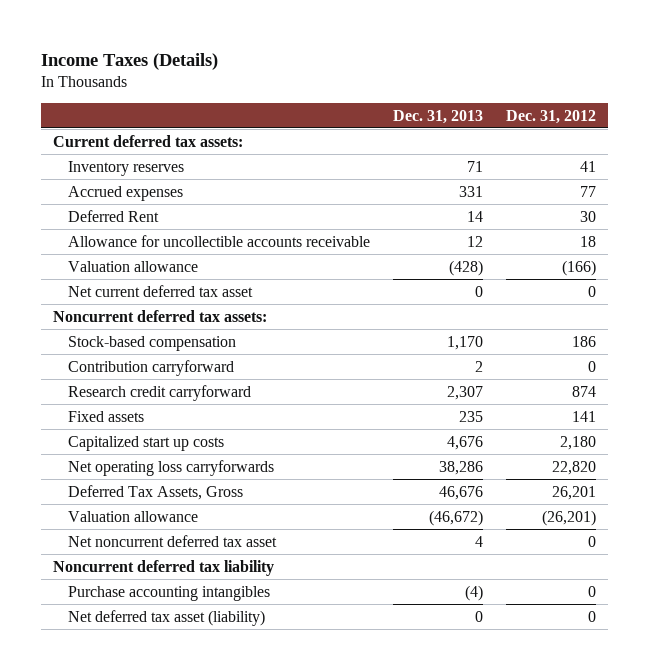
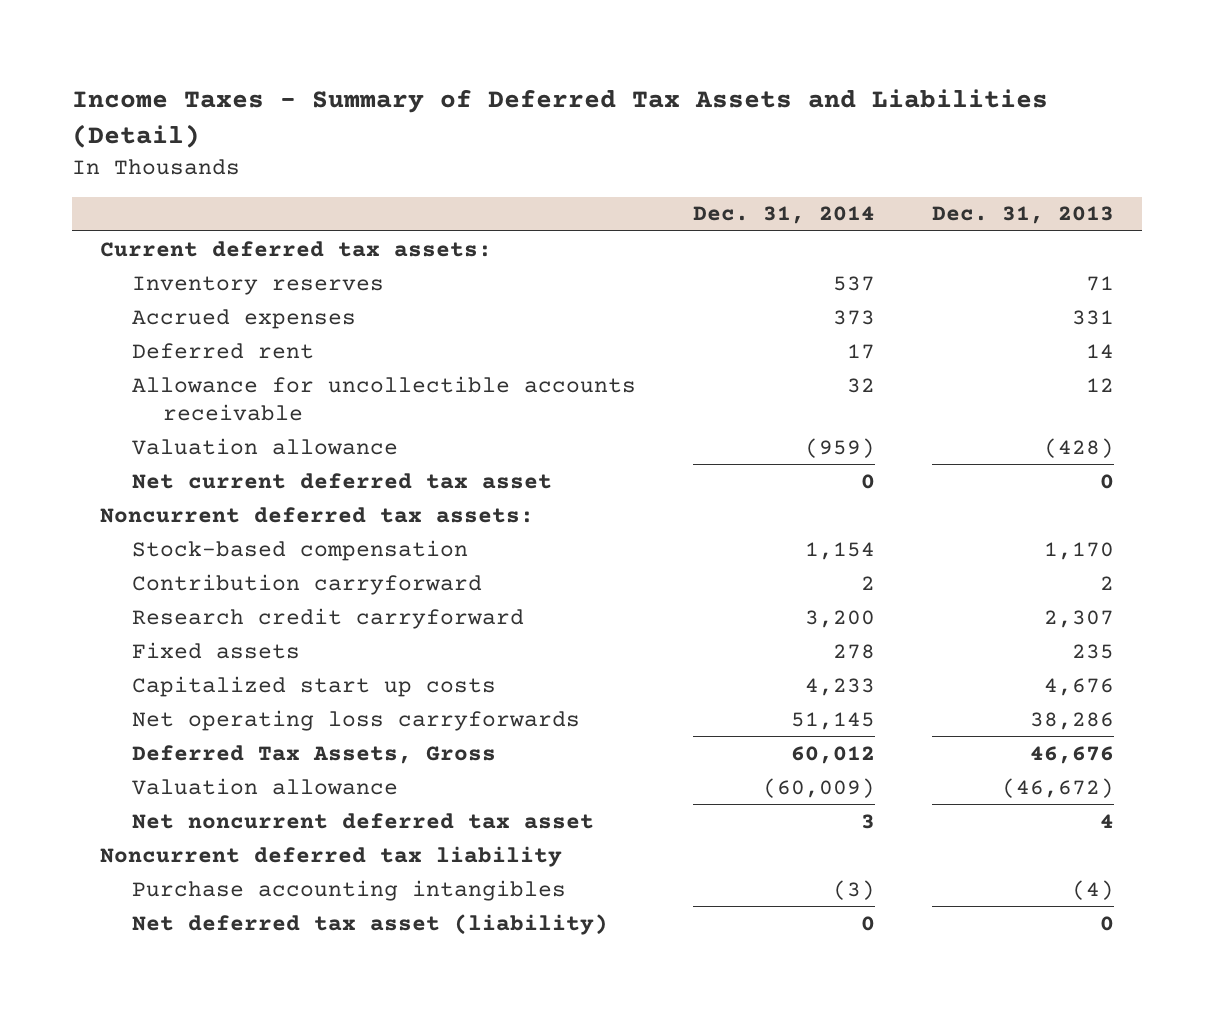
- Income Taxes (Details)
+ Income Taxes - Summary of Deferred Tax Assets and Liabilities (Detail)
- | Dec. 31, 2013 | Dec. 31, 2012
+ | Dec. 31, 2014 | Dec. 31, 2013
- Deferred Rent | 14 | 30
+ Deferred rent | 17 | 14

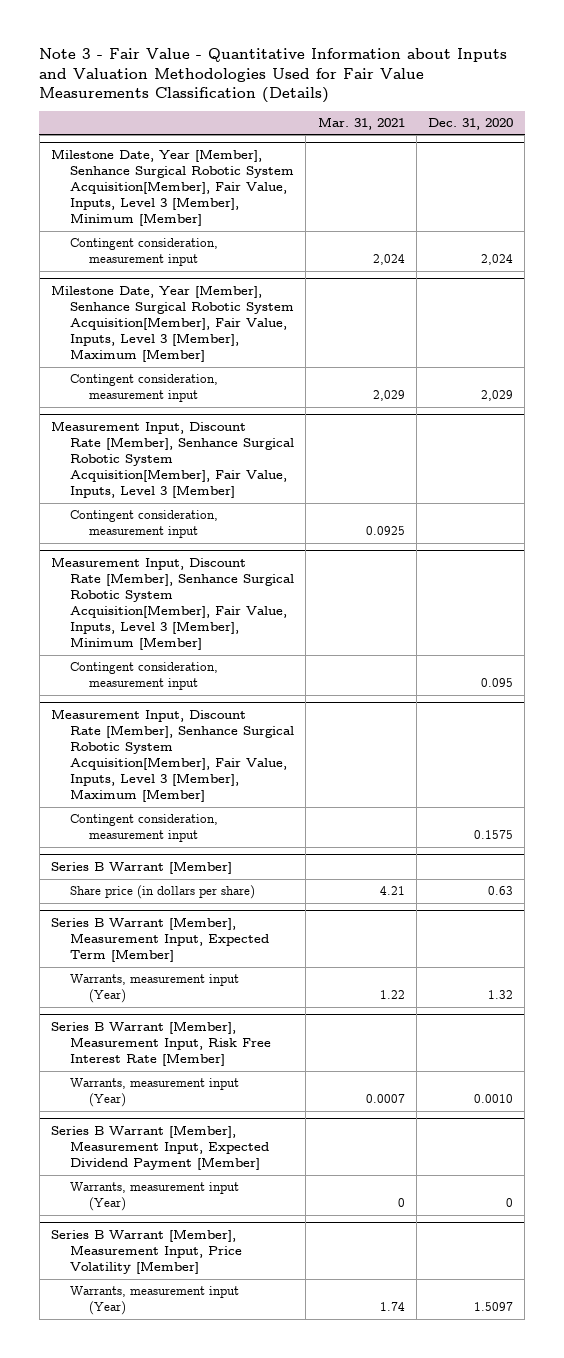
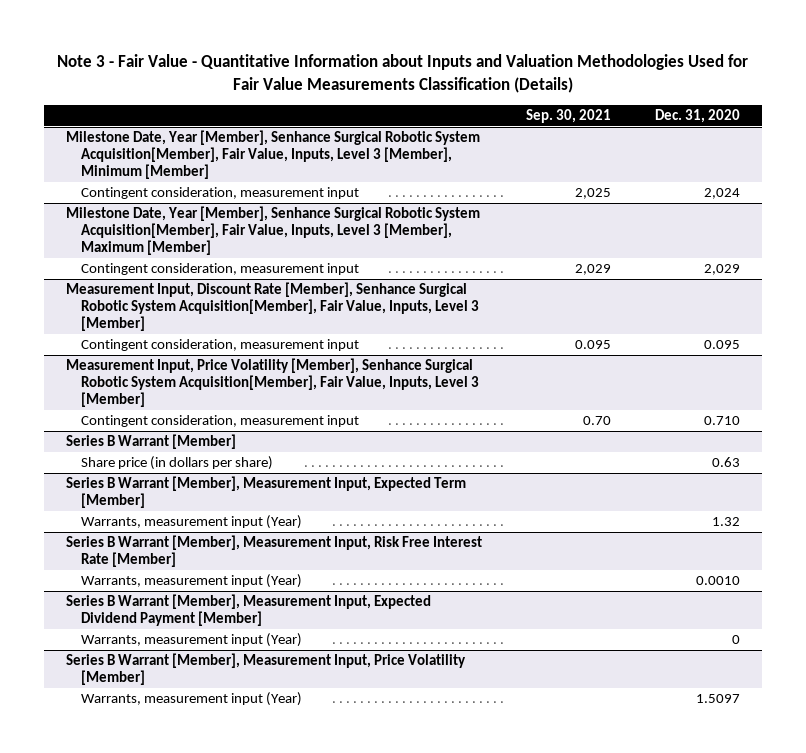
- | Mar. 31, 2021 | Dec. 31, 2020
+ | Sep. 30, 2021 | Dec. 31, 2020
@ Measurement Input, Discount Rate [Member], Senhance Surgical Robotic System Acquisition[Member], Fair Value, Inputs, Level 3 [Member]
- Contingent consideration, measurement input | 0.0925 |
- Measurement Input, Discount Rate [Member], Senhance Surgical Robotic System Acquisition[Member], Fair Value, Inputs, Level 3 [Member], Minimum [Member]
- Measurement Input, Discount Rate [Member], Senhance Surgical Robotic System Acquisition[Member], Fair Value, Inputs, Level 3 [Member], Maximum [Member]
- Contingent consideration, measurement input | | 0.1575
+ Measurement Input, Price Volatility [Member], Senhance Surgical Robotic System Acquisition[Member], Fair Value, Inputs, Level 3 [Member]
+ Contingent consideration, measurement input | 0.70 | 0.710

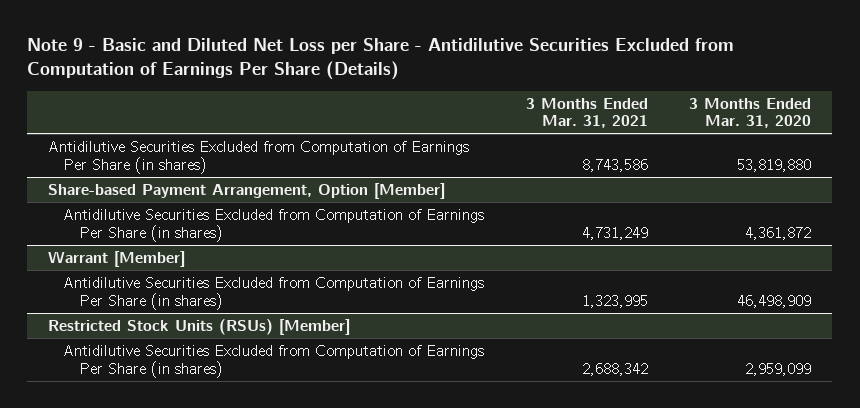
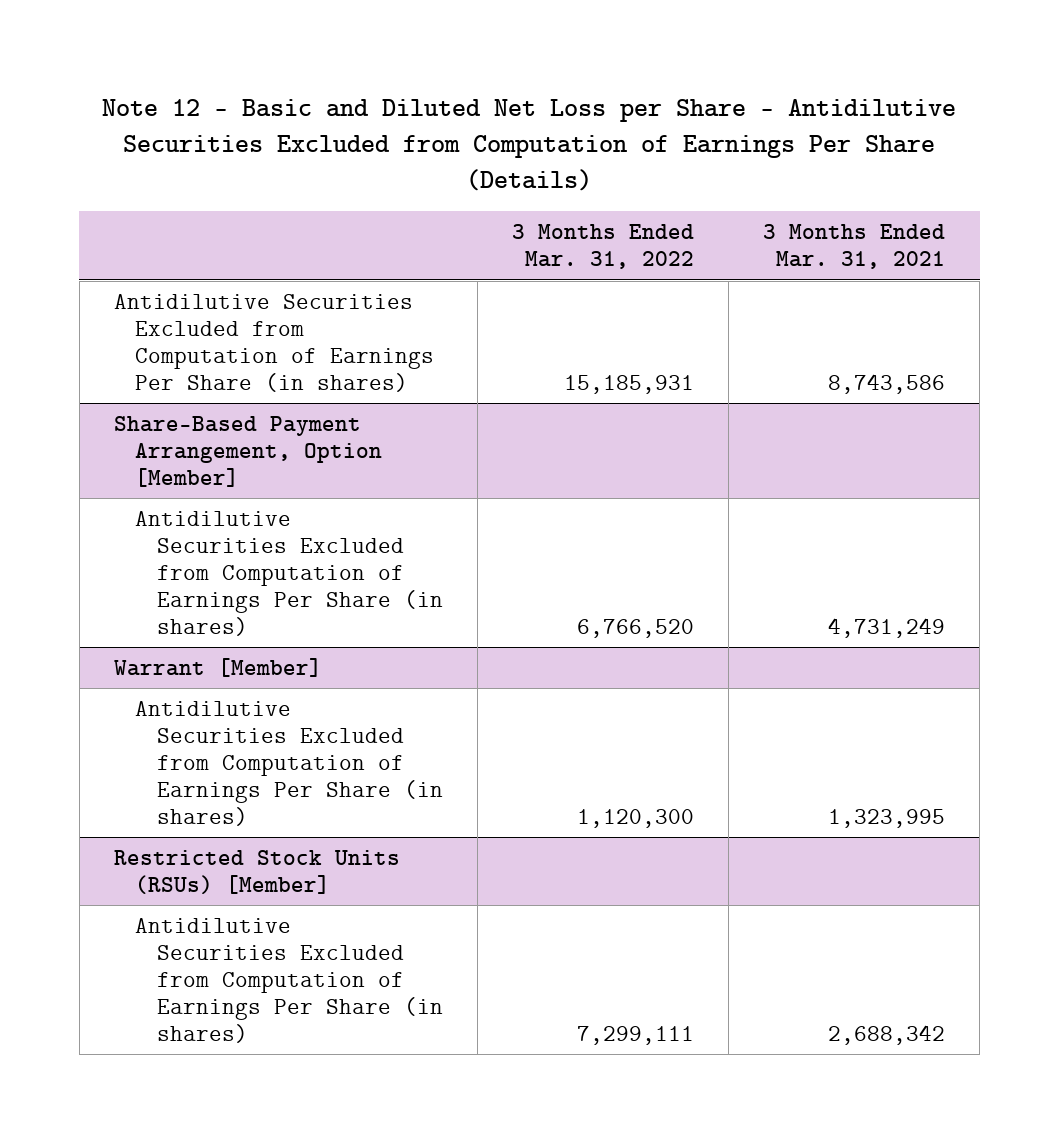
- Note 9 - Basic and Diluted Net Loss per Share - Antidilutive Securities Excluded from Computation of Earnings Per Share (Details)
+ Note 12 - Basic and Diluted Net Loss per Share - Antidilutive Securities Excluded from Computation of Earnings Per Share (Details)
- | 3 Months Ended Mar. 31, 2021 | 3 Months Ended Mar. 31, 2020
+ | 3 Months Ended Mar. 31, 2022 | 3 Months Ended Mar. 31, 2021
- Share-based Payment Arrangement, Option [Member]
+ Share-Based Payment Arrangement, Option [Member]

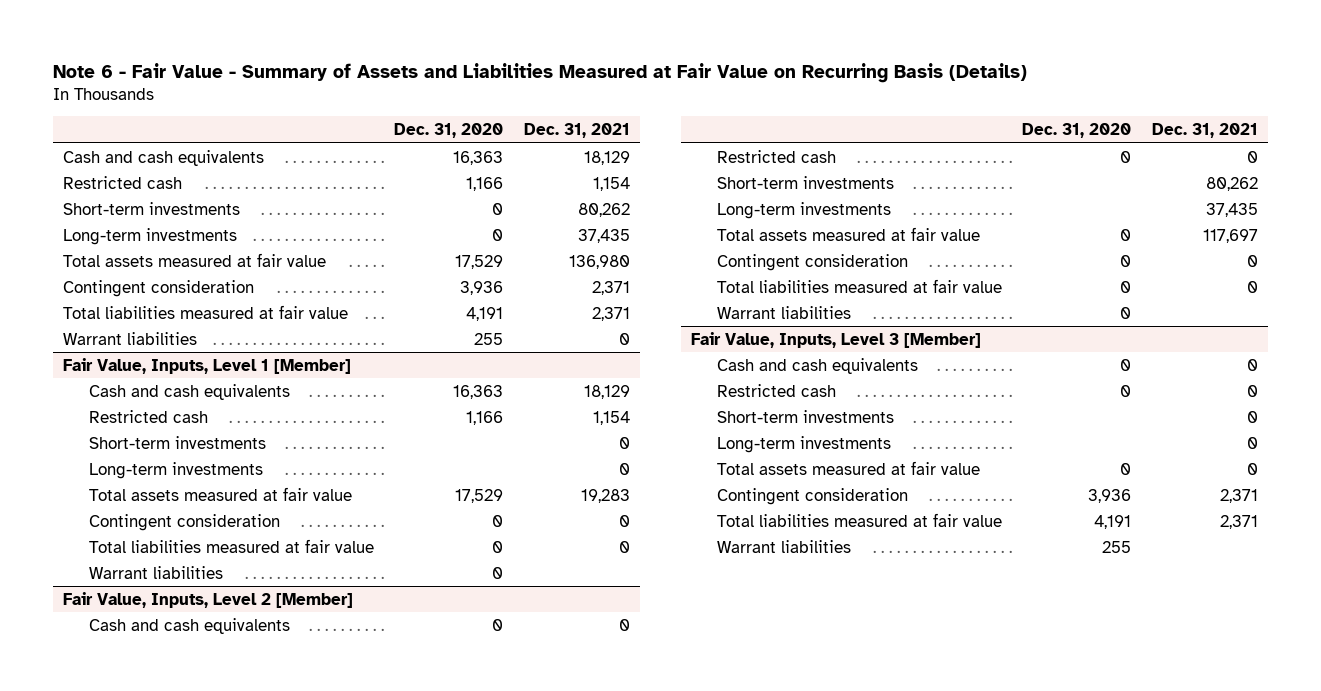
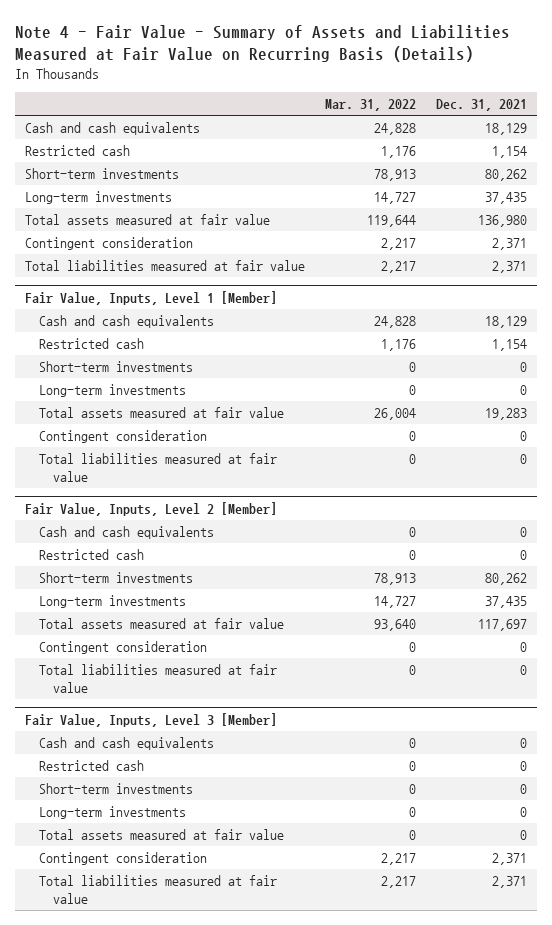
- Note 6 - Fair Value - Summary of Assets and Liabilities Measured at Fair Value on Recurring Basis (Details)
+ Note 4 - Fair Value - Summary of Assets and Liabilities Measured at Fair Value on Recurring Basis (Details)
- | Dec. 31, 2020 | Dec. 31, 2021
+ | Mar. 31, 2022 | Dec. 31, 2021
- Warrant liabilities | 255 | 0
@ Fair Value, Inputs, Level 1 [Member]
- Warrant liabilities | 0 |
@ Fair Value, Inputs, Level 2 [Member]
- Warrant liabilities | 0 |
@ Fair Value, Inputs, Level 3 [Member]
- Warrant liabilities | 255 |

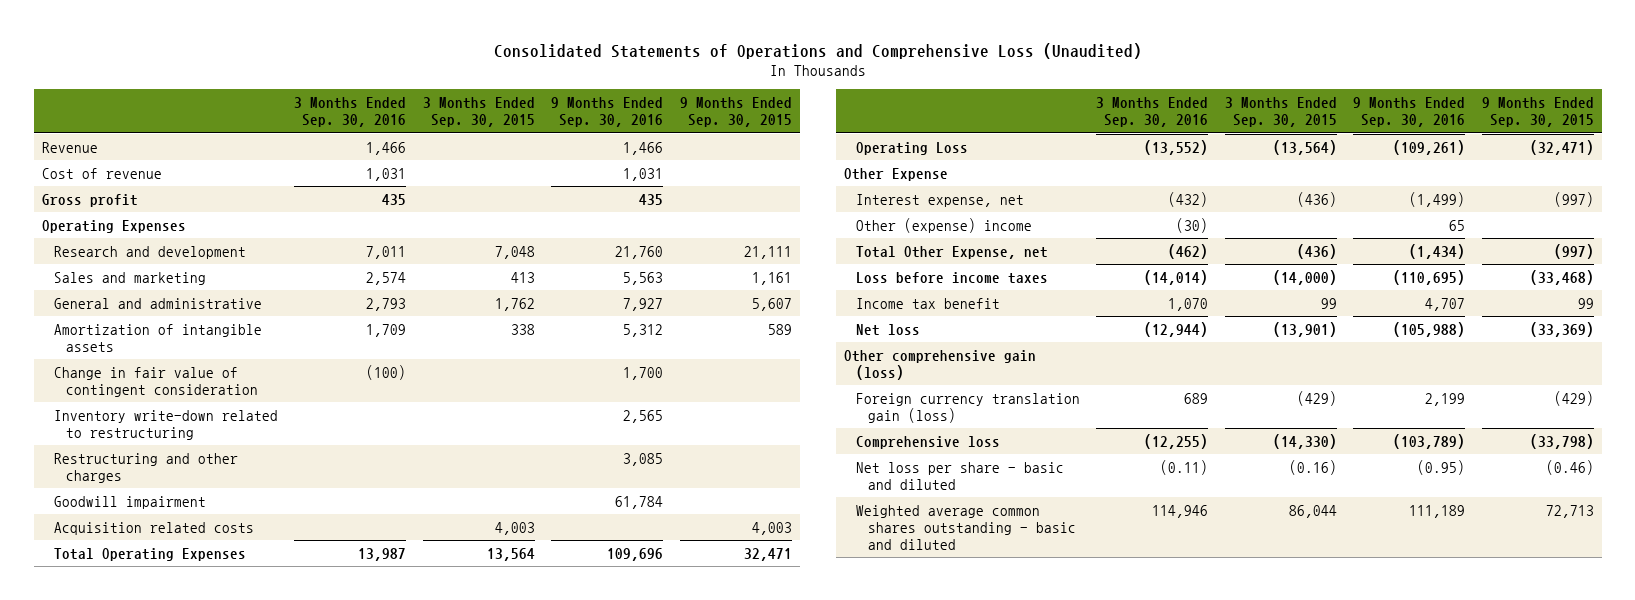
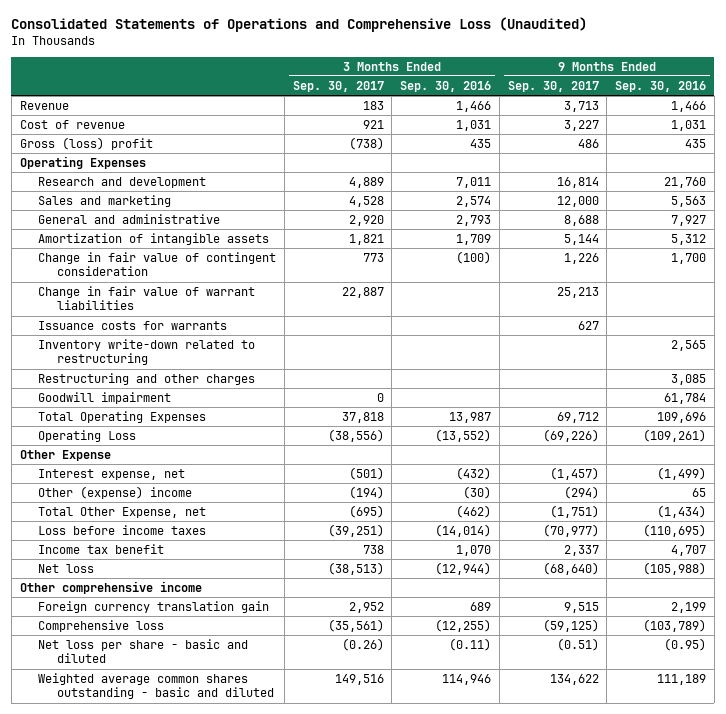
- | 3 Months Ended Sep. 30, 2016 | 3 Months Ended Sep. 30, 2015 | 9 Months Ended Sep. 30, 2016 | 9 Months Ended Sep. 30, 2015
+ | 3 Months Ended Sep. 30, 2017 | 3 Months Ended Sep. 30, 2016 | 9 Months Ended Sep. 30, 2017 | 9 Months Ended Sep. 30, 2016
- Gross profit | 435 | | 435 |
+ Gross (loss) profit | (738) | 435 | 486 | 435
+ Change in fair value of warrant liabilities | 22,887 | | 25,213 |
+ Issuance costs for warrants | | | 627 |
- Acquisition related costs | | 4,003 | | 4,003
- Other comprehensive gain (loss)
- Foreign currency translation gain (loss) | 689 | (429) | 2,199 | (429)
+ Other comprehensive income
+ Foreign currency translation gain | 2,952 | 689 | 9,515 | 2,199

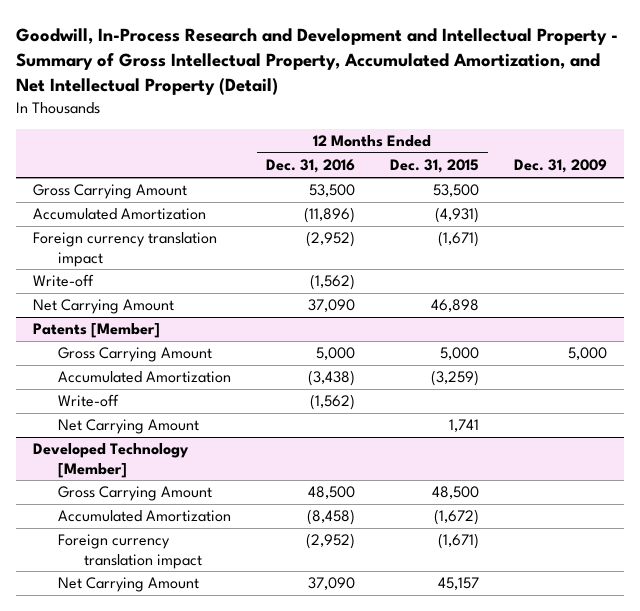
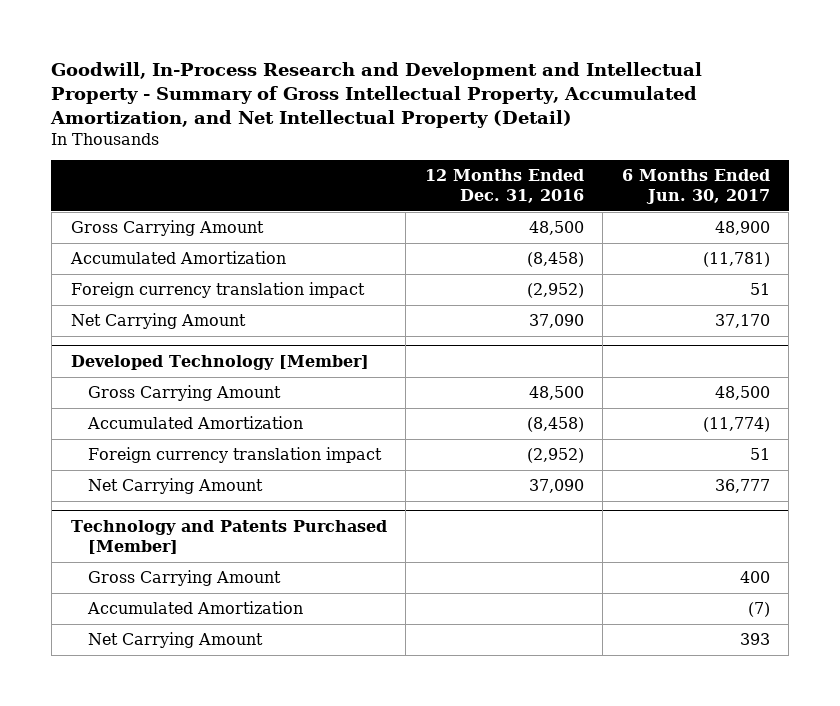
- | 12 Months Ended Dec. 31, 2016 | 12 Months Ended Dec. 31, 2015 | Dec. 31, 2009
+ | 12 Months Ended Dec. 31, 2016 | 6 Months Ended Jun. 30, 2017
- Gross Carrying Amount | 53,500 | 53,500 |
- Accumulated Amortization | (11,896) | (4,931) |
+ Gross Carrying Amount | 48,500 | 48,900
+ Accumulated Amortization | (8,458) | (11,781)
- Write-off | (1,562) | |
- Patents [Member]
- Gross Carrying Amount | 5,000 | 5,000 | 5,000
- Accumulated Amortization | (3,438) | (3,259) |
- Write-off | (1,562) | |
- Net Carrying Amount | | 1,741 |
+ Technology and Patents Purchased [Member]
+ Gross Carrying Amount | | 400
+ Accumulated Amortization | | (7)
+ Net Carrying Amount | | 393

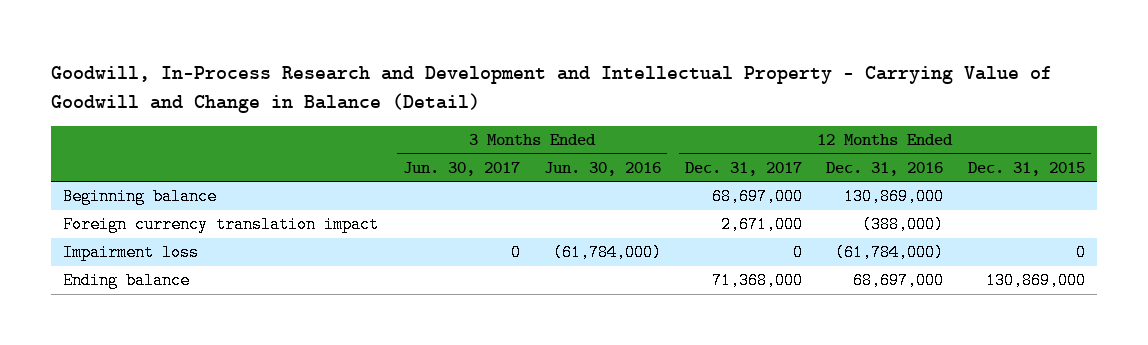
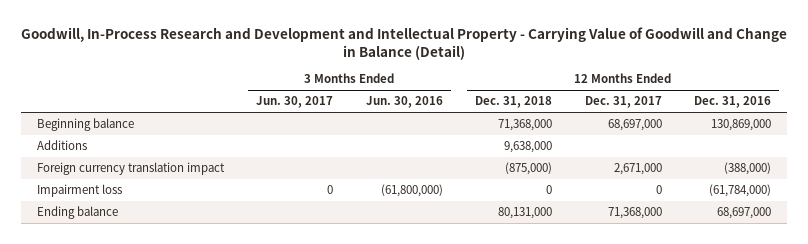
- | 3 Months Ended Jun. 30, 2017 | 3 Months Ended Jun. 30, 2016 | 12 Months Ended Dec. 31, 2017 | 12 Months Ended Dec. 31, 2016 | 12 Months Ended Dec. 31, 2015
+ | 3 Months Ended Jun. 30, 2017 | 3 Months Ended Jun. 30, 2016 | 12 Months Ended Dec. 31, 2018 | 12 Months Ended Dec. 31, 2017 | 12 Months Ended Dec. 31, 2016
+ Additions | | | 9,638,000 | |
- Impairment loss | 0 | (61,784,000) | 0 | (61,784,000) | 0
+ Impairment loss | 0 | (61,800,000) | 0 | 0 | (61,784,000)

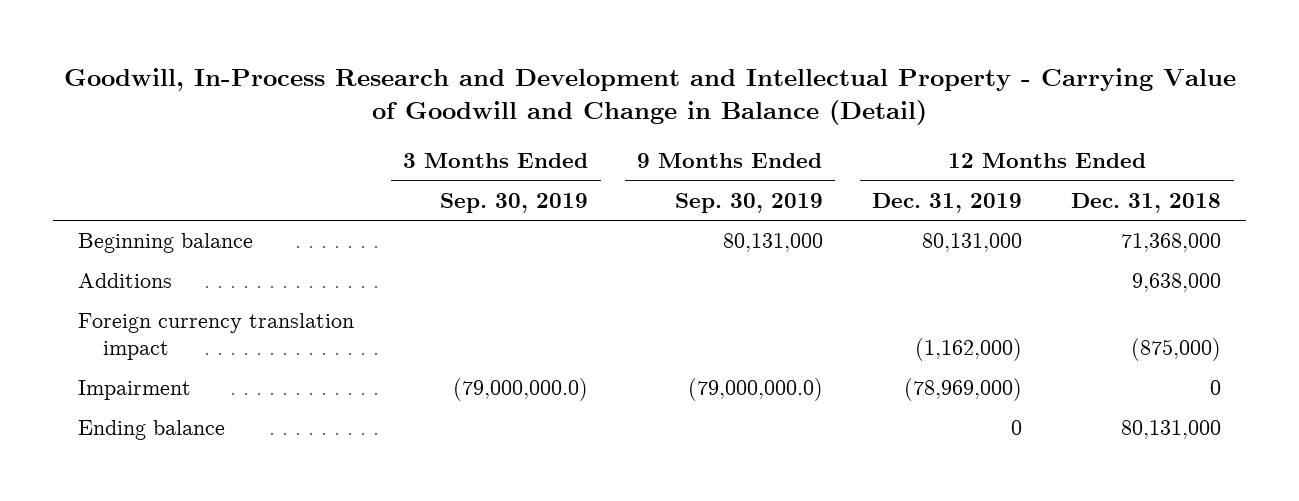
- | 3 Months Ended Jun. 30, 2017 | 3 Months Ended Jun. 30, 2016 | 12 Months Ended Dec. 31, 2018 | 12 Months Ended Dec. 31, 2017 | 12 Months Ended Dec. 31, 2016
+ | 3 Months Ended Sep. 30, 2019 | 9 Months Ended Sep. 30, 2019 | 12 Months Ended Dec. 31, 2019 | 12 Months Ended Dec. 31, 2018
- Impairment loss | 0 | (61,800,000) | 0 | 0 | (61,784,000)
+ Impairment | (79,000,000.0) | (79,000,000.0) | (78,969,000) | 0

